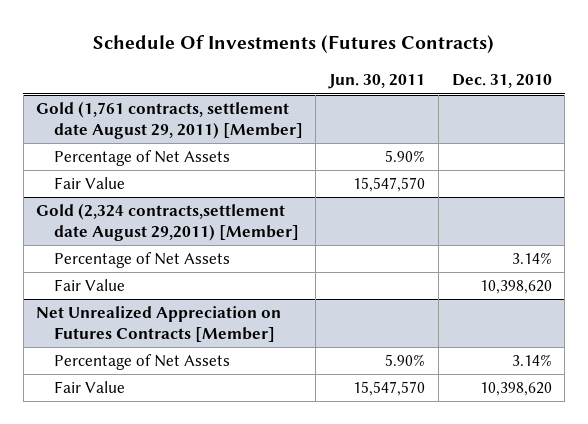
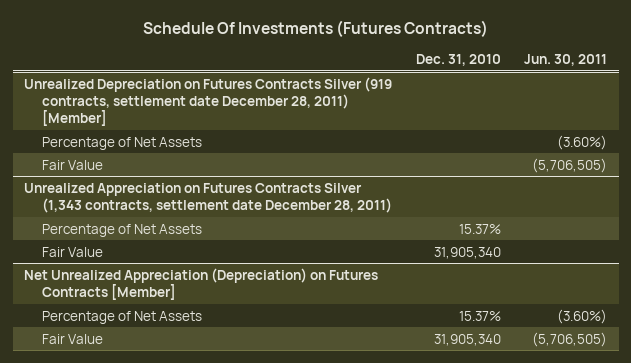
- | Jun. 30, 2011 | Dec. 31, 2010
+ | Dec. 31, 2010 | Jun. 30, 2011
- Gold (1,761 contracts, settlement date August 29, 2011) [Member]
- Percentage of Net Assets | 5.90% |
- Fair Value | 15,547,570 |
- Gold (2,324 contracts,settlement date August 29,2011) [Member]
- Percentage of Net Assets | | 3.14%
- Fair Value | | 10,398,620
- Net Unrealized Appreciation on Futures Contracts [Member]
- Percentage of Net Assets | 5.90% | 3.14%
- Fair Value | 15,547,570 | 10,398,620
+ Unrealized Depreciation on Futures Contracts Silver (919 contracts, settlement date December 28, 2011) [Member]
+ Percentage of Net Assets | | (3.60%)
+ Fair Value | | (5,706,505)
+ Unrealized Appreciation on Futures Contracts Silver (1,343 contracts, settlement date December 28, 2011)
+ Percentage of Net Assets | 15.37% |
+ Fair Value | 31,905,340 |
+ Net Unrealized Appreciation (Depreciation) on Futures Contracts [Member]
+ Percentage of Net Assets | 15.37% | (3.60%)
+ Fair Value | 31,905,340 | (5,706,505)

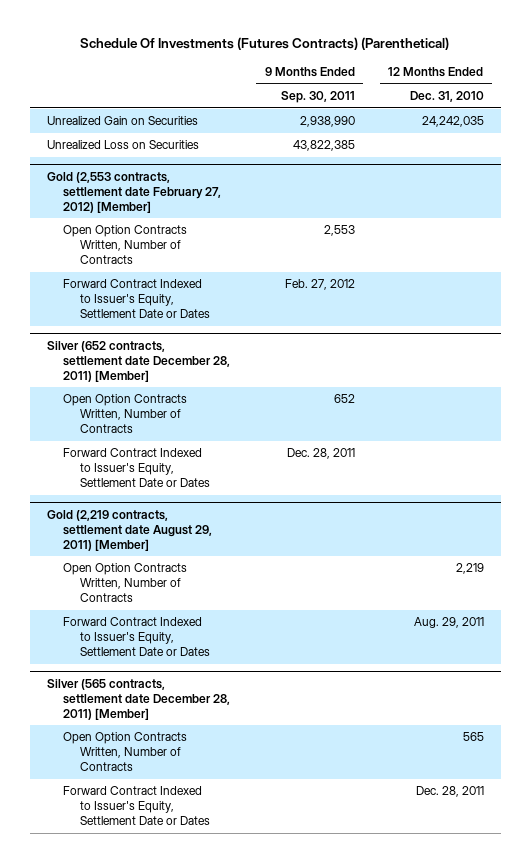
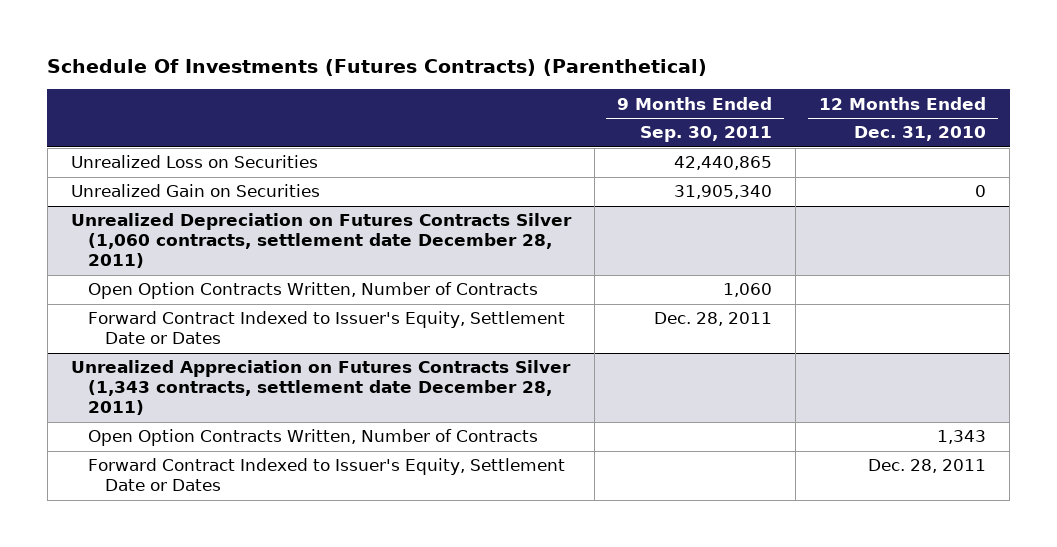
- Unrealized Gain on Securities | 2,938,990 | 24,242,035
- Unrealized Loss on Securities | 43,822,385 |
- Gold (2,553 contracts, settlement date February 27, 2012) [Member]
- Open Option Contracts Written, Number of Contracts | 2,553 |
- Forward Contract Indexed to Issuer's Equity, Settlement Date or Dates | Feb. 27, 2012 |
- Silver (652 contracts, settlement date December 28, 2011) [Member]
- Open Option Contracts Written, Number of Contracts | 652 |
+ Unrealized Loss on Securities | 42,440,865 |
+ Unrealized Gain on Securities | 31,905,340 | 0
+ Unrealized Depreciation on Futures Contracts Silver (1,060 contracts, settlement date December 28, 2011)
+ Open Option Contracts Written, Number of Contracts | 1,060 |
- Gold (2,219 contracts, settlement date August 29, 2011) [Member]
- Open Option Contracts Written, Number of Contracts | | 2,219
- Forward Contract Indexed to Issuer's Equity, Settlement Date or Dates | | Aug. 29, 2011
- Silver (565 contracts, settlement date December 28, 2011) [Member]
- Open Option Contracts Written, Number of Contracts | | 565
+ Unrealized Appreciation on Futures Contracts Silver (1,343 contracts, settlement date December 28, 2011)
+ Open Option Contracts Written, Number of Contracts | | 1,343

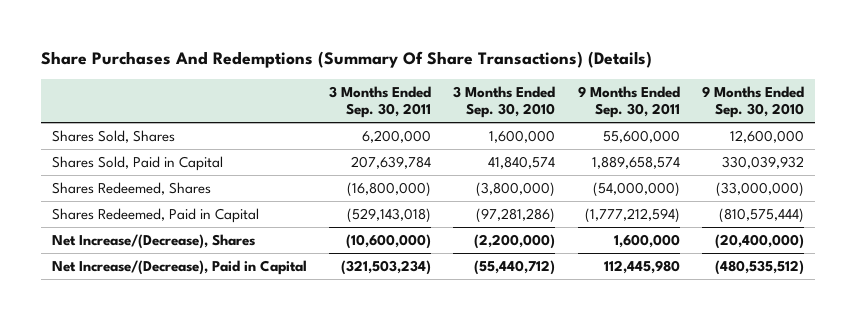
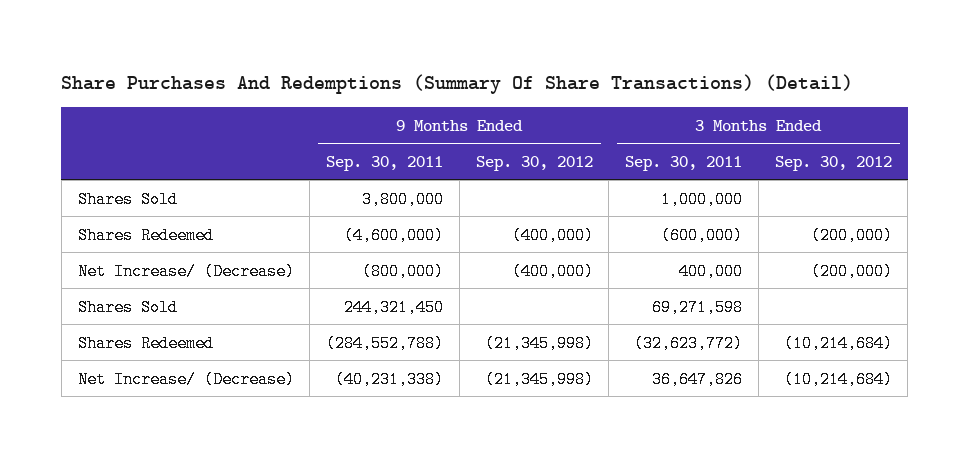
- Share Purchases And Redemptions (Summary Of Share Transactions) (Details)
+ Share Purchases And Redemptions (Summary Of Share Transactions) (Detail)
- | 3 Months Ended Sep. 30, 2011 | 3 Months Ended Sep. 30, 2010 | 9 Months Ended Sep. 30, 2011 | 9 Months Ended Sep. 30, 2010
+ | 9 Months Ended Sep. 30, 2011 | 9 Months Ended Sep. 30, 2012 | 3 Months Ended Sep. 30, 2011 | 3 Months Ended Sep. 30, 2012
- Shares Sold, Shares | 6,200,000 | 1,600,000 | 55,600,000 | 12,600,000
- Shares Sold, Paid in Capital | 207,639,784 | 41,840,574 | 1,889,658,574 | 330,039,932
- Shares Redeemed, Shares | (16,800,000) | (3,800,000) | (54,000,000) | (33,000,000)
- Shares Redeemed, Paid in Capital | (529,143,018) | (97,281,286) | (1,777,212,594) | (810,575,444)
- Net Increase/(Decrease), Shares | (10,600,000) | (2,200,000) | 1,600,000 | (20,400,000)
- Net Increase/(Decrease), Paid in Capital | (321,503,234) | (55,440,712) | 112,445,980 | (480,535,512)
+ Shares Sold | 3,800,000 | | 1,000,000 |
+ Shares Redeemed | (4,600,000) | (400,000) | (600,000) | (200,000)
+ Net Increase/ (Decrease) | (800,000) | (400,000) | 400,000 | (200,000)
+ Shares Sold | 244,321,450 | | 69,271,598 |
+ Shares Redeemed | (284,552,788) | (21,345,998) | (32,623,772) | (10,214,684)
+ Net Increase/ (Decrease) | (40,231,338) | (21,345,998) | 36,647,826 | (10,214,684)

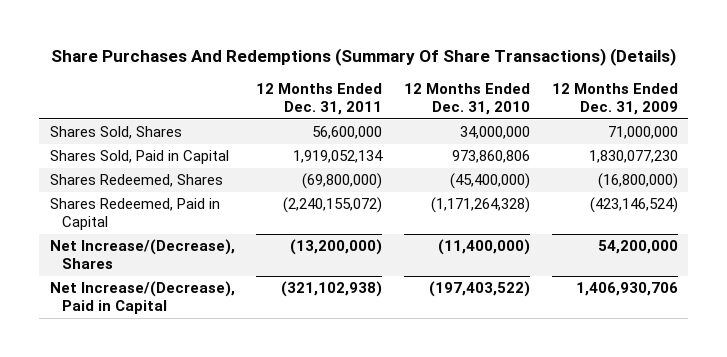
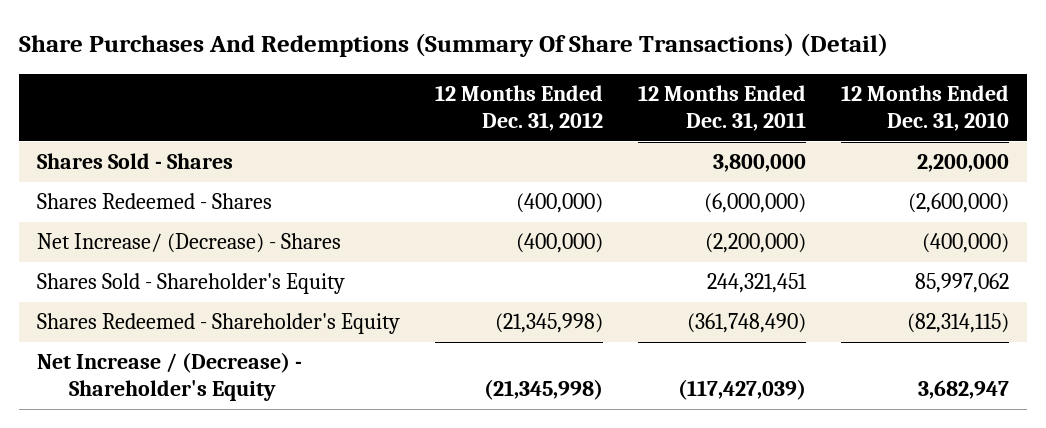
- Share Purchases And Redemptions (Summary Of Share Transactions) (Details)
+ Share Purchases And Redemptions (Summary Of Share Transactions) (Detail)
- | 12 Months Ended Dec. 31, 2011 | 12 Months Ended Dec. 31, 2010 | 12 Months Ended Dec. 31, 2009
+ | 12 Months Ended Dec. 31, 2012 | 12 Months Ended Dec. 31, 2011 | 12 Months Ended Dec. 31, 2010
- Shares Sold, Shares | 56,600,000 | 34,000,000 | 71,000,000
- Shares Sold, Paid in Capital | 1,919,052,134 | 973,860,806 | 1,830,077,230
- Shares Redeemed, Shares | (69,800,000) | (45,400,000) | (16,800,000)
- Shares Redeemed, Paid in Capital | (2,240,155,072) | (1,171,264,328) | (423,146,524)
- Net Increase/(Decrease), Shares | (13,200,000) | (11,400,000) | 54,200,000
- Net Increase/(Decrease), Paid in Capital | (321,102,938) | (197,403,522) | 1,406,930,706
+ Shares Sold - Shares | | 3,800,000 | 2,200,000
+ Shares Redeemed - Shares | (400,000) | (6,000,000) | (2,600,000)
+ Net Increase/ (Decrease) - Shares | (400,000) | (2,200,000) | (400,000)
+ Shares Sold - Shareholder's Equity | | 244,321,451 | 85,997,062
+ Shares Redeemed - Shareholder's Equity | (21,345,998) | (361,748,490) | (82,314,115)
+ Net Increase / (Decrease) - Shareholder's Equity | (21,345,998) | (117,427,039) | 3,682,947

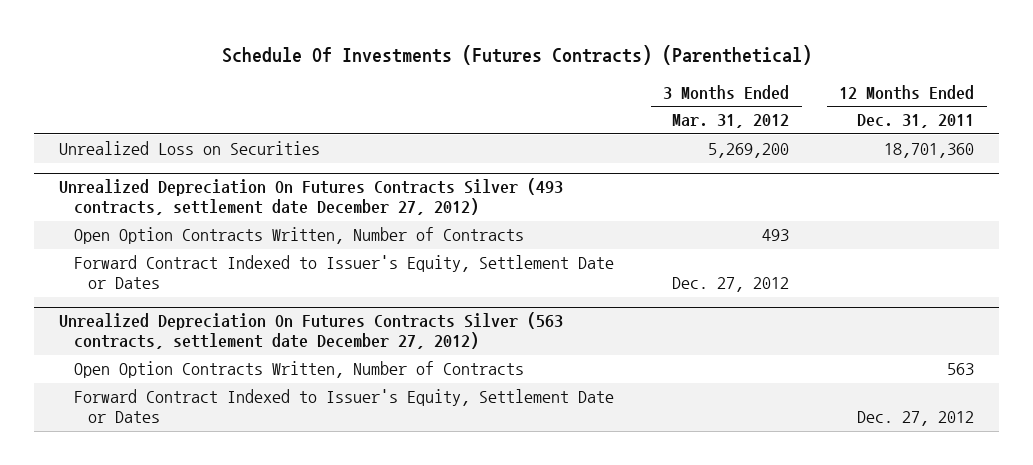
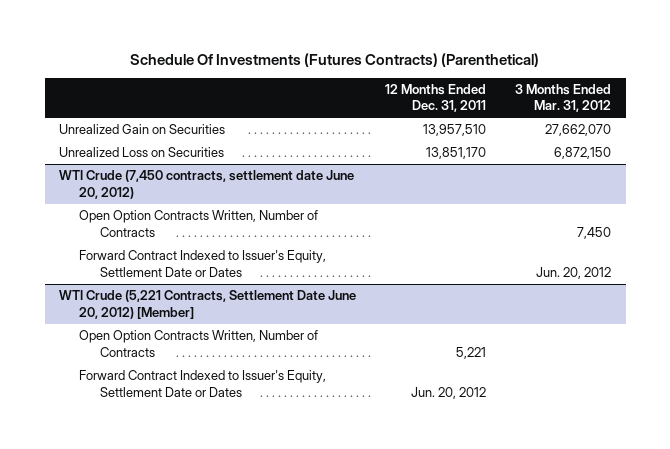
- | 3 Months Ended Mar. 31, 2012 | 12 Months Ended Dec. 31, 2011
+ | 12 Months Ended Dec. 31, 2011 | 3 Months Ended Mar. 31, 2012
- Unrealized Loss on Securities | 5,269,200 | 18,701,360
- Unrealized Depreciation On Futures Contracts Silver (493 contracts, settlement date December 27, 2012)
- Open Option Contracts Written, Number of Contracts | 493 |
- Forward Contract Indexed to Issuer's Equity, Settlement Date or Dates | Dec. 27, 2012 |
- Unrealized Depreciation On Futures Contracts Silver (563 contracts, settlement date December 27, 2012)
- Open Option Contracts Written, Number of Contracts | | 563
- Forward Contract Indexed to Issuer's Equity, Settlement Date or Dates | | Dec. 27, 2012
+ Unrealized Gain on Securities | 13,957,510 | 27,662,070
+ Unrealized Loss on Securities | 13,851,170 | 6,872,150
+ WTI Crude (7,450 contracts, settlement date June 20, 2012)
+ Open Option Contracts Written, Number of Contracts | | 7,450
+ Forward Contract Indexed to Issuer's Equity, Settlement Date or Dates | | Jun. 20, 2012
+ WTI Crude (5,221 Contracts, Settlement Date June 20, 2012) [Member]
+ Open Option Contracts Written, Number of Contracts | 5,221 |
+ Forward Contract Indexed to Issuer's Equity, Settlement Date or Dates | Jun. 20, 2012 |

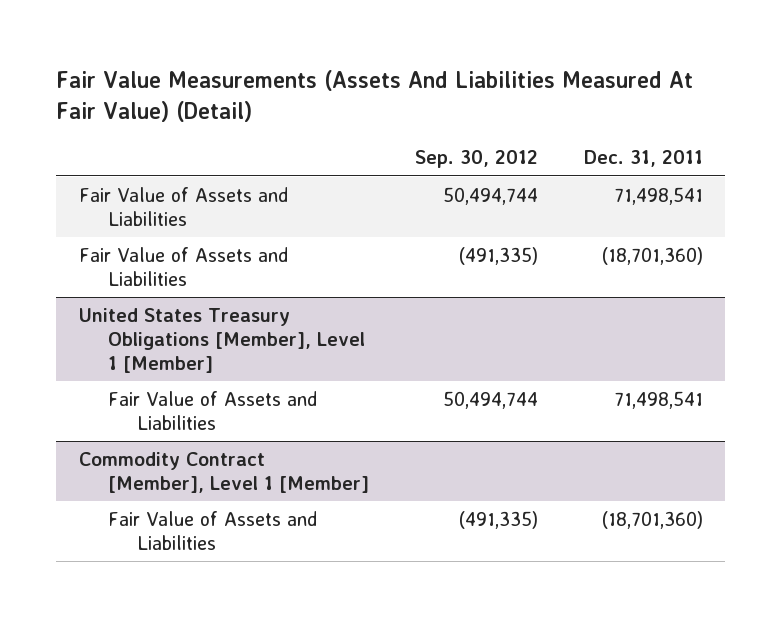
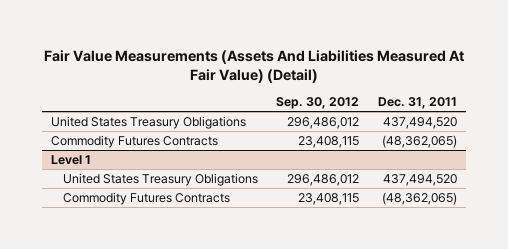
- Fair Value of Assets and Liabilities | 50,494,744 | 71,498,541
- Fair Value of Assets and Liabilities | (491,335) | (18,701,360)
- United States Treasury Obligations [Member], Level 1 [Member]
- Fair Value of Assets and Liabilities | 50,494,744 | 71,498,541
- Commodity Contract [Member], Level 1 [Member]
- Fair Value of Assets and Liabilities | (491,335) | (18,701,360)
+ United States Treasury Obligations | 296,486,012 | 437,494,520
+ Commodity Futures Contracts | 23,408,115 | (48,362,065)
+ Level 1
+ United States Treasury Obligations | 296,486,012 | 437,494,520
+ Commodity Futures Contracts | 23,408,115 | (48,362,065)

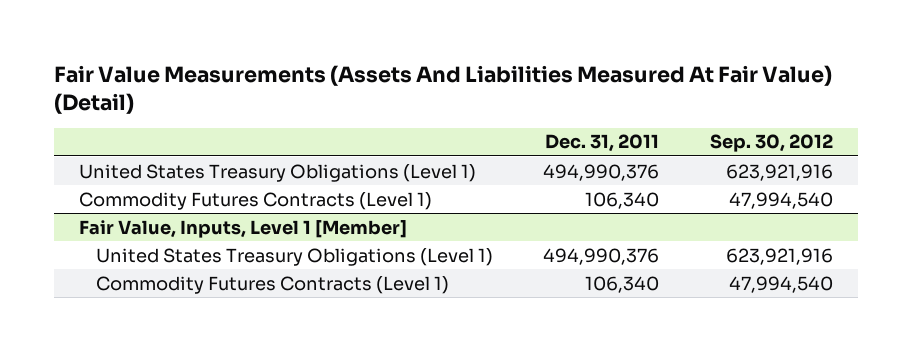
- | Sep. 30, 2012 | Dec. 31, 2011
+ | Dec. 31, 2011 | Sep. 30, 2012
- United States Treasury Obligations | 296,486,012 | 437,494,520
- Commodity Futures Contracts | 23,408,115 | (48,362,065)
- Level 1
- United States Treasury Obligations | 296,486,012 | 437,494,520
- Commodity Futures Contracts | 23,408,115 | (48,362,065)
+ United States Treasury Obligations (Level 1) | 494,990,376 | 623,921,916
+ Commodity Futures Contracts (Level 1) | 106,340 | 47,994,540
+ Fair Value, Inputs, Level 1 [Member]
+ United States Treasury Obligations (Level 1) | 494,990,376 | 623,921,916
+ Commodity Futures Contracts (Level 1) | 106,340 | 47,994,540

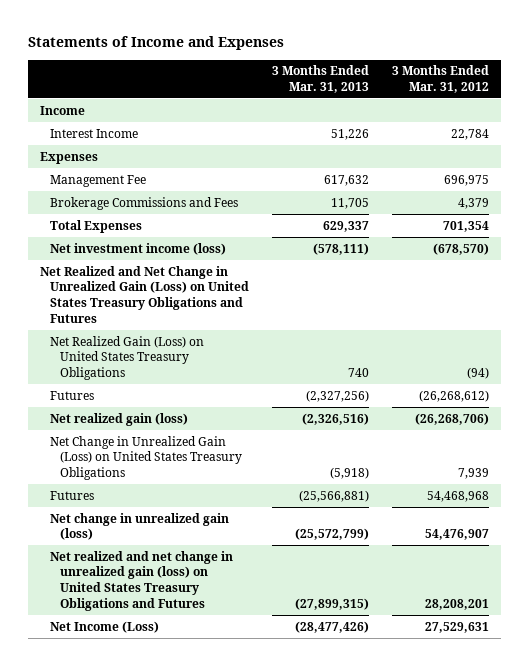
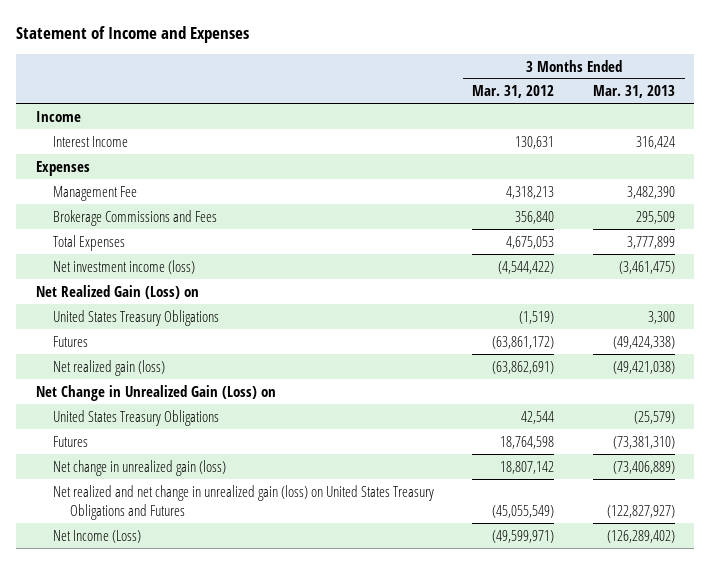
- Statements of Income and Expenses
+ Statement of Income and Expenses
- | 3 Months Ended Mar. 31, 2013 | 3 Months Ended Mar. 31, 2012
+ | 3 Months Ended Mar. 31, 2012 | 3 Months Ended Mar. 31, 2013
- Interest Income | 51,226 | 22,784
+ Interest Income | 130,631 | 316,424
- Management Fee | 617,632 | 696,975
- Brokerage Commissions and Fees | 11,705 | 4,379
- Total Expenses | 629,337 | 701,354
- Net investment income (loss) | (578,111) | (678,570)
- Net Realized and Net Change in Unrealized Gain (Loss) on United States Treasury Obligations and Futures
- Net Realized Gain (Loss) on United States Treasury Obligations | 740 | (94)
- Futures | (2,327,256) | (26,268,612)
- Net realized gain (loss) | (2,326,516) | (26,268,706)
- Net Change in Unrealized Gain (Loss) on United States Treasury Obligations | (5,918) | 7,939
- Futures | (25,566,881) | 54,468,968
- Net change in unrealized gain (loss) | (25,572,799) | 54,476,907
- Net realized and net change in unrealized gain (loss) on United States Treasury Obligations and Futures | (27,899,315) | 28,208,201
- Net Income (Loss) | (28,477,426) | 27,529,631
+ Management Fee | 4,318,213 | 3,482,390
+ Brokerage Commissions and Fees | 356,840 | 295,509
+ Total Expenses | 4,675,053 | 3,777,899
+ Net investment income (loss) | (4,544,422) | (3,461,475)
+ Net Realized Gain (Loss) on
+ United States Treasury Obligations | (1,519) | 3,300
+ Futures | (63,861,172) | (49,424,338)
+ Net realized gain (loss) | (63,862,691) | (49,421,038)
+ Net Change in Unrealized Gain (Loss) on
+ United States Treasury Obligations | 42,544 | (25,579)
+ Futures | 18,764,598 | (73,381,310)
+ Net change in unrealized gain (loss) | 18,807,142 | (73,406,889)
+ Net realized and net change in unrealized gain (loss) on United States Treasury Obligations and Futures | (45,055,549) | (122,827,927)
+ Net Income (Loss) | (49,599,971) | (126,289,402)

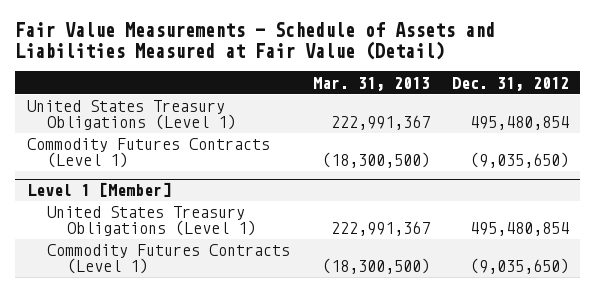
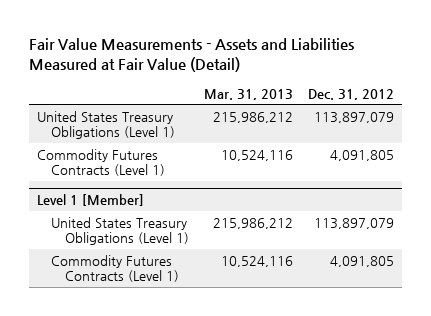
- Fair Value Measurements - Schedule of Assets and Liabilities Measured at Fair Value (Detail)
+ Fair Value Measurements - Assets and Liabilities Measured at Fair Value (Detail)
- United States Treasury Obligations (Level 1) | 222,991,367 | 495,480,854
- Commodity Futures Contracts (Level 1) | (18,300,500) | (9,035,650)
+ United States Treasury Obligations (Level 1) | 215,986,212 | 113,897,079
+ Commodity Futures Contracts (Level 1) | 10,524,116 | 4,091,805
@ Level 1 [Member]
- United States Treasury Obligations (Level 1) | 222,991,367 | 495,480,854
- Commodity Futures Contracts (Level 1) | (18,300,500) | (9,035,650)
+ United States Treasury Obligations (Level 1) | 215,986,212 | 113,897,079
+ Commodity Futures Contracts (Level 1) | 10,524,116 | 4,091,805

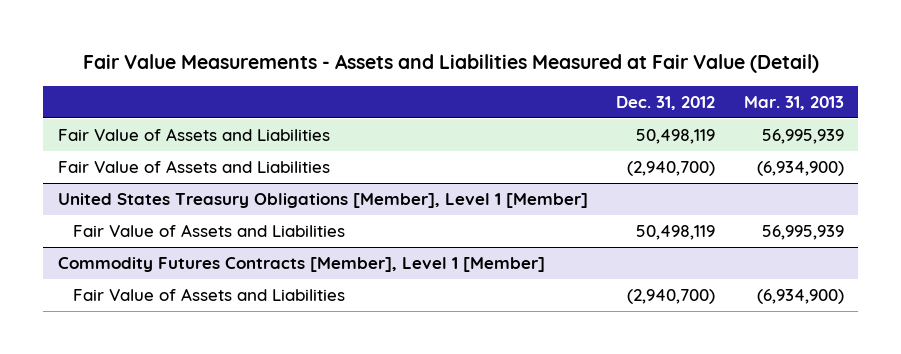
- | Mar. 31, 2013 | Dec. 31, 2012
+ | Dec. 31, 2012 | Mar. 31, 2013
- United States Treasury Obligations (Level 1) | 215,986,212 | 113,897,079
- Commodity Futures Contracts (Level 1) | 10,524,116 | 4,091,805
- Level 1 [Member]
- United States Treasury Obligations (Level 1) | 215,986,212 | 113,897,079
- Commodity Futures Contracts (Level 1) | 10,524,116 | 4,091,805
+ Fair Value of Assets and Liabilities | 50,498,119 | 56,995,939
+ Fair Value of Assets and Liabilities | (2,940,700) | (6,934,900)
+ United States Treasury Obligations [Member], Level 1 [Member]
+ Fair Value of Assets and Liabilities | 50,498,119 | 56,995,939
+ Commodity Futures Contracts [Member], Level 1 [Member]
+ Fair Value of Assets and Liabilities | (2,940,700) | (6,934,900)

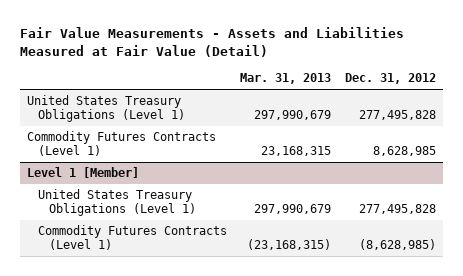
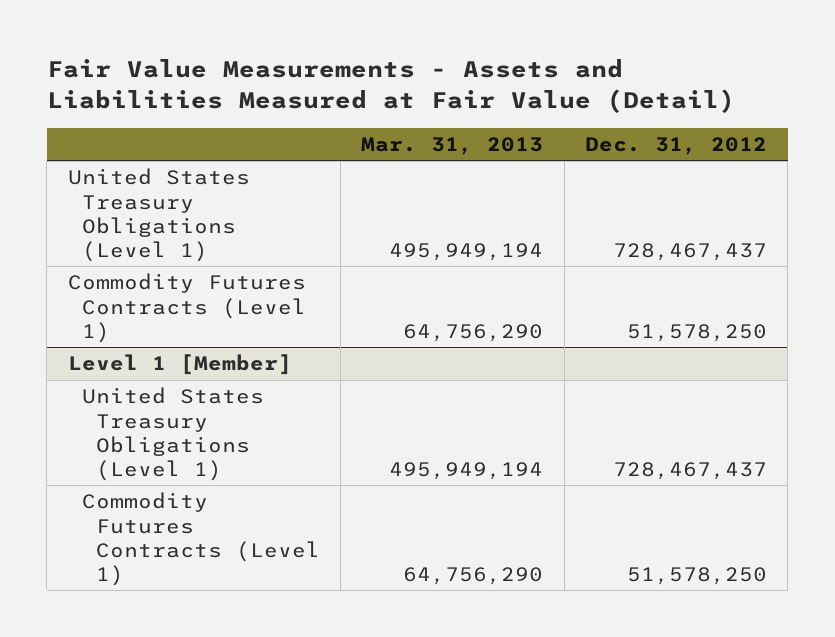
- United States Treasury Obligations (Level 1) | 297,990,679 | 277,495,828
- Commodity Futures Contracts (Level 1) | 23,168,315 | 8,628,985
+ United States Treasury Obligations (Level 1) | 495,949,194 | 728,467,437
+ Commodity Futures Contracts (Level 1) | 64,756,290 | 51,578,250
@ Level 1 [Member]
- United States Treasury Obligations (Level 1) | 297,990,679 | 277,495,828
- Commodity Futures Contracts (Level 1) | (23,168,315) | (8,628,985)
+ United States Treasury Obligations (Level 1) | 495,949,194 | 728,467,437
+ Commodity Futures Contracts (Level 1) | 64,756,290 | 51,578,250

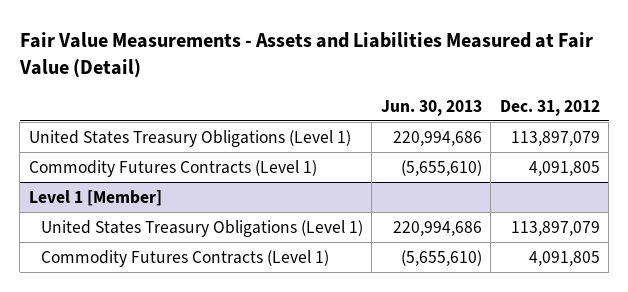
- | Mar. 31, 2013 | Dec. 31, 2012
+ | Jun. 30, 2013 | Dec. 31, 2012
- United States Treasury Obligations (Level 1) | 495,949,194 | 728,467,437
- Commodity Futures Contracts (Level 1) | 64,756,290 | 51,578,250
+ United States Treasury Obligations (Level 1) | 220,994,686 | 113,897,079
+ Commodity Futures Contracts (Level 1) | (5,655,610) | 4,091,805
@ Level 1 [Member]
- United States Treasury Obligations (Level 1) | 495,949,194 | 728,467,437
- Commodity Futures Contracts (Level 1) | 64,756,290 | 51,578,250
+ United States Treasury Obligations (Level 1) | 220,994,686 | 113,897,079
+ Commodity Futures Contracts (Level 1) | (5,655,610) | 4,091,805

